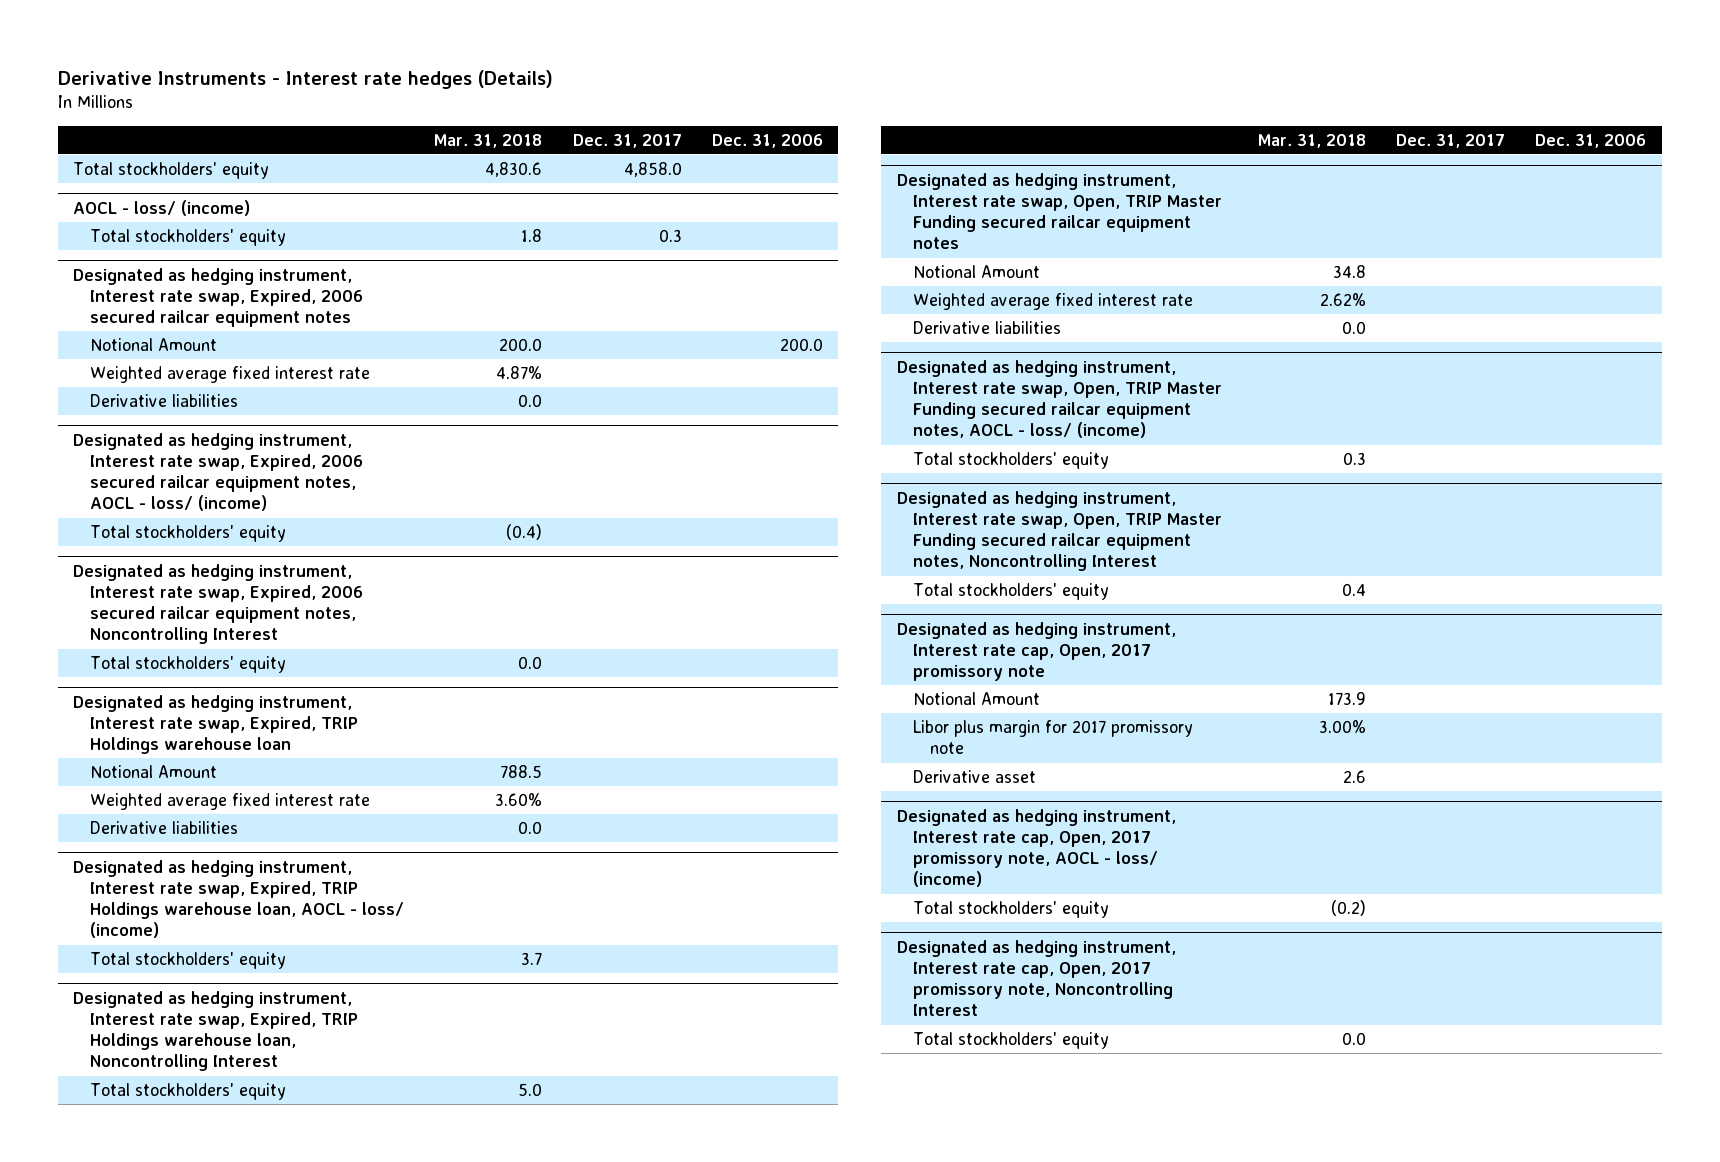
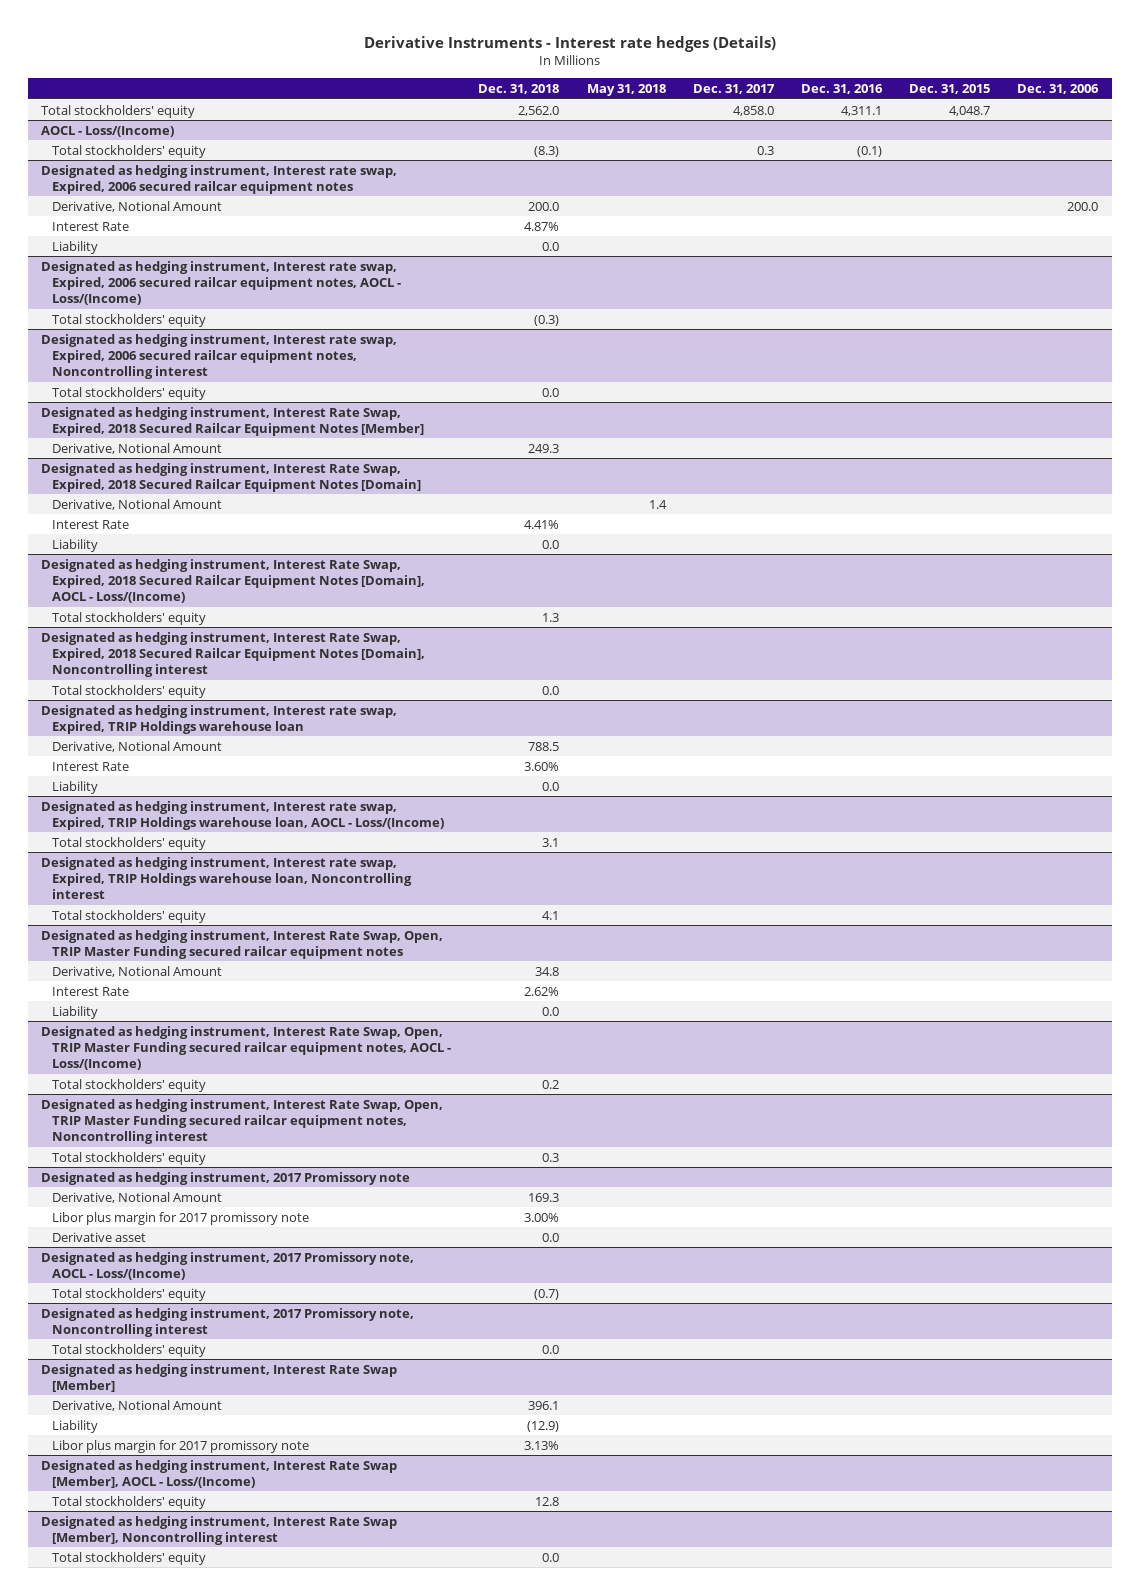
- | Mar. 31, 2018 | Dec. 31, 2017 | Dec. 31, 2006
+ | Dec. 31, 2018 | May 31, 2018 | Dec. 31, 2017 | Dec. 31, 2016 | Dec. 31, 2015 | Dec. 31, 2006
- AOCL - loss/ (income)
+ AOCL - Loss/(Income)
@ Designated as hedging instrument, Interest rate swap, Expired, 2006 secured railcar equipment notes
- Notional Amount | 200.0 | | 200.0
- Weighted average fixed interest rate | 4.87% | |
- Derivative liabilities | 0.0 | |
- Designated as hedging instrument, Interest rate swap, Expired, 2006 secured railcar equipment notes, AOCL - loss/ (income)
@ Designated as hedging instrument, Interest rate swap, Expired, 2006 secured railcar equipment notes
+ Derivative, Notional Amount | 200.0 | | | | | 200.0
+ Interest Rate | 4.87% | | | | |
+ Liability | 0.0 | | | | |
+ Designated as hedging instrument, Interest rate swap, Expired, 2006 secured railcar equipment notes, AOCL - Loss/(Income)
- Designated as hedging instrument, Interest rate swap, Expired, 2006 secured railcar equipment notes, Noncontrolling Interest
+ Designated as hedging instrument, Interest rate swap, Expired, 2006 secured railcar equipment notes, Noncontrolling interest
+ Designated as hedging instrument, Interest Rate Swap, Expired, 2018 Secured Railcar Equipment Notes [Member]
+ Derivative, Notional Amount | 249.3 | | | | |
+ Designated as hedging instrument, Interest Rate Swap, Expired, 2018 Secured Railcar Equipment Notes [Domain]
+ Derivative, Notional Amount | | 1.4 | | | |
+ Interest Rate | 4.41% | | | | |
+ Liability | 0.0 | | | | |
+ Designated as hedging instrument, Interest Rate Swap, Expired, 2018 Secured Railcar Equipment Notes [Domain], AOCL - Loss/(Income)
+ Total stockholders' equity | 1.3 | | | | |
+ Designated as hedging instrument, Interest Rate Swap, Expired, 2018 Secured Railcar Equipment Notes [Domain], Noncontrolling interest
+ Total stockholders' equity | 0.0 | | | | |
@ Designated as hedging instrument, Interest rate swap, Expired, TRIP Holdings warehouse loan
- Notional Amount | 788.5 | |
- Weighted average fixed interest rate | 3.60% | |
- Derivative liabilities | 0.0 | |
- Designated as hedging instrument, Interest rate swap, Expired, TRIP Holdings warehouse loan, AOCL - loss/ (income)
@ Designated as hedging instrument, Interest rate swap, Expired, TRIP Holdings warehouse loan
+ Derivative, Notional Amount | 788.5 | | | | |
+ Interest Rate | 3.60% | | | | |
+ Liability | 0.0 | | | | |
+ Designated as hedging instrument, Interest rate swap, Expired, TRIP Holdings warehouse loan, AOCL - Loss/(Income)
- Designated as hedging instrument, Interest rate swap, Expired, TRIP Holdings warehouse loan, Noncontrolling Interest
+ Designated as hedging instrument, Interest rate swap, Expired, TRIP Holdings warehouse loan, Noncontrolling interest
- Designated as hedging instrument, Interest rate swap, Open, TRIP Master Funding secured railcar equipment notes
- Notional Amount | 34.8 | |
- Weighted average fixed interest rate | 2.62% | |
- Derivative liabilities | 0.0 | |
- Designated as hedging instrument, Interest rate swap, Open, TRIP Master Funding secured railcar equipment notes, AOCL - loss/ (income)
+ Designated as hedging instrument, Interest Rate Swap, Open, TRIP Master Funding secured railcar equipment notes
+ Derivative, Notional Amount | 34.8 | | | | |
+ Interest Rate | 2.62% | | | | |
+ Liability | 0.0 | | | | |
+ Designated as hedging instrument, Interest Rate Swap, Open, TRIP Master Funding secured railcar equipment notes, AOCL - Loss/(Income)
- Designated as hedging instrument, Interest rate swap, Open, TRIP Master Funding secured railcar equipment notes, Noncontrolling Interest
+ Designated as hedging instrument, Interest Rate Swap, Open, TRIP Master Funding secured railcar equipment notes, Noncontrolling interest
- Designated as hedging instrument, Interest rate cap, Open, 2017 promissory note
- Notional Amount | 173.9 | |
+ Designated as hedging instrument, 2017 Promissory note
+ Derivative, Notional Amount | 169.3 | | | | |
- Designated as hedging instrument, Interest rate cap, Open, 2017 promissory note, AOCL - loss/ (income)
+ Designated as hedging instrument, 2017 Promissory note, AOCL - Loss/(Income)
- Designated as hedging instrument, Interest rate cap, Open, 2017 promissory note, Noncontrolling Interest
+ Designated as hedging instrument, 2017 Promissory note, Noncontrolling interest
+ Designated as hedging instrument, Interest Rate Swap [Member]
+ Derivative, Notional Amount | 396.1 | | | | |
+ Liability | (12.9) | | | | |
+ Libor plus margin for 2017 promissory note | 3.13% | | | | |
+ Designated as hedging instrument, Interest Rate Swap [Member], AOCL - Loss/(Income)
+ Total stockholders' equity | 12.8 | | | | |
+ Designated as hedging instrument, Interest Rate Swap [Member], Noncontrolling interest
+ Total stockholders' equity | 0.0 | | | | |

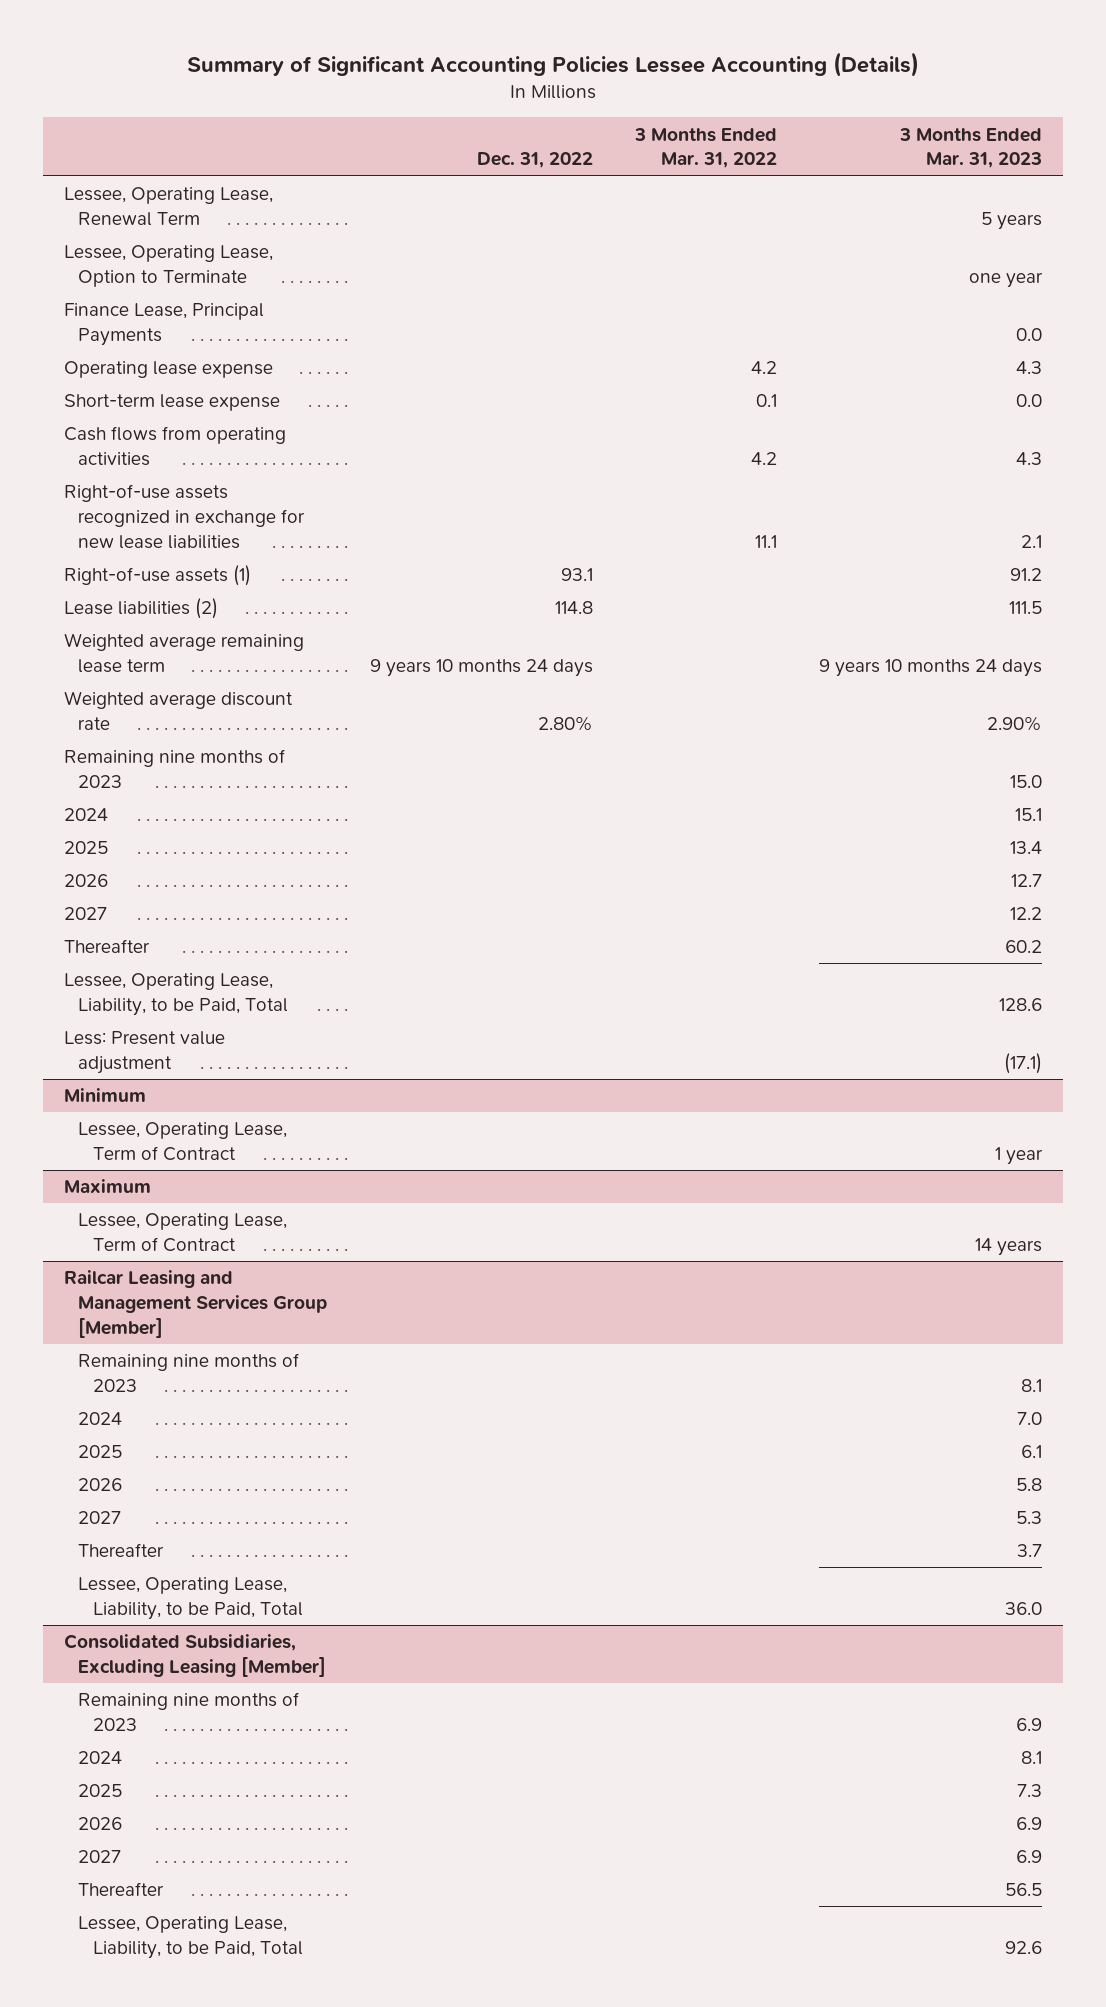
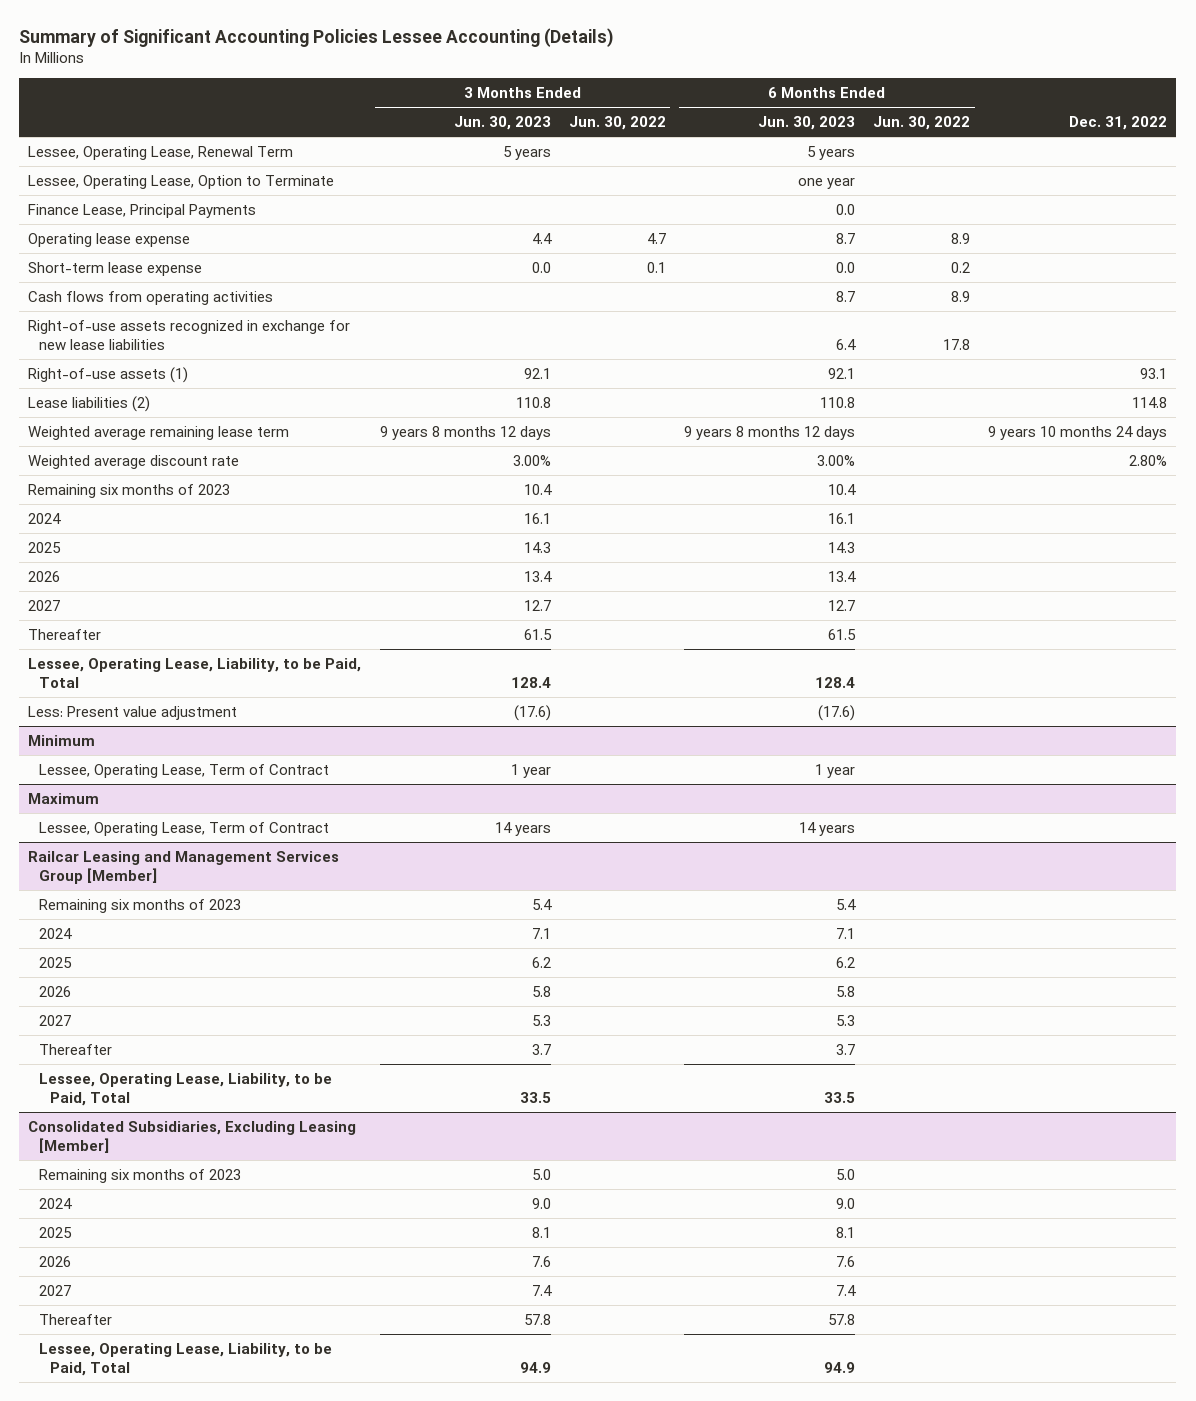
- | Dec. 31, 2022 | 3 Months Ended Mar. 31, 2022 | 3 Months Ended Mar. 31, 2023
+ | 3 Months Ended Jun. 30, 2023 | 3 Months Ended Jun. 30, 2022 | 6 Months Ended Jun. 30, 2023 | 6 Months Ended Jun. 30, 2022 | Dec. 31, 2022
- Remaining nine months of 2023 | | | 15.0
+ Remaining six months of 2023 | 10.4 | | 10.4 | |
@ Railcar Leasing and Management Services Group [Member]
- Remaining nine months of 2023 | | | 8.1
+ Remaining six months of 2023 | 5.4 | | 5.4 | |
@ Consolidated Subsidiaries, Excluding Leasing [Member]
- Remaining nine months of 2023 | | | 6.9
+ Remaining six months of 2023 | 5.0 | | 5.0 | |

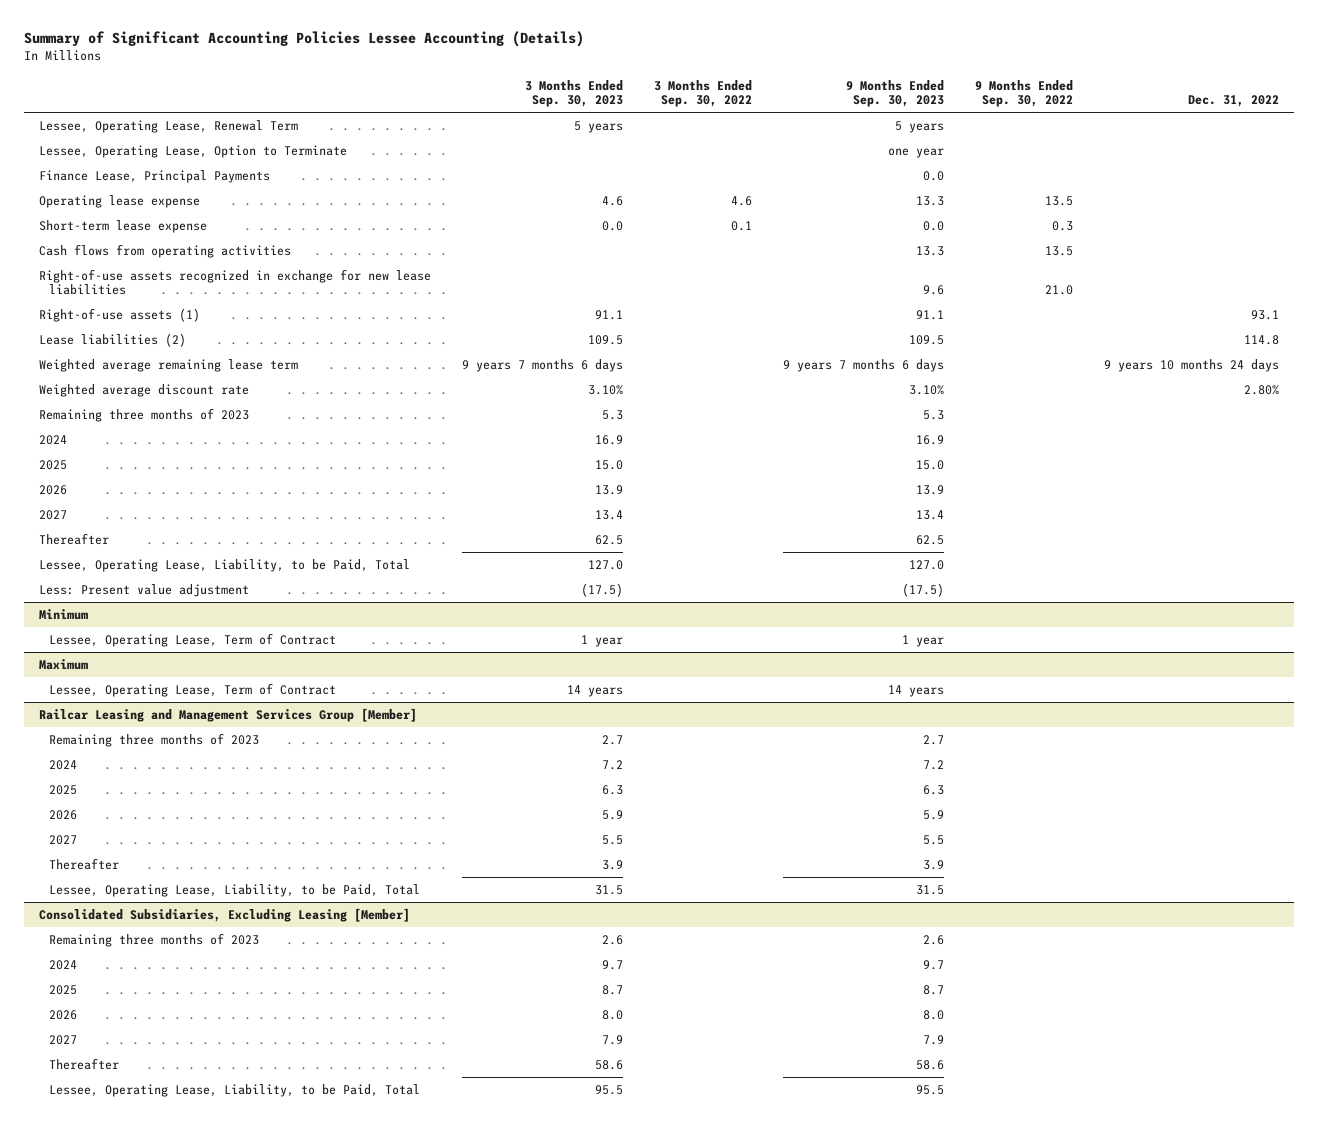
- | 3 Months Ended Jun. 30, 2023 | 3 Months Ended Jun. 30, 2022 | 6 Months Ended Jun. 30, 2023 | 6 Months Ended Jun. 30, 2022 | Dec. 31, 2022
+ | 3 Months Ended Sep. 30, 2023 | 3 Months Ended Sep. 30, 2022 | 9 Months Ended Sep. 30, 2023 | 9 Months Ended Sep. 30, 2022 | Dec. 31, 2022
- Remaining six months of 2023 | 10.4 | | 10.4 | |
+ Remaining three months of 2023 | 5.3 | | 5.3 | |
@ Railcar Leasing and Management Services Group [Member]
- Remaining six months of 2023 | 5.4 | | 5.4 | |
+ Remaining three months of 2023 | 2.7 | | 2.7 | |
@ Consolidated Subsidiaries, Excluding Leasing [Member]
- Remaining six months of 2023 | 5.0 | | 5.0 | |
+ Remaining three months of 2023 | 2.6 | | 2.6 | |

